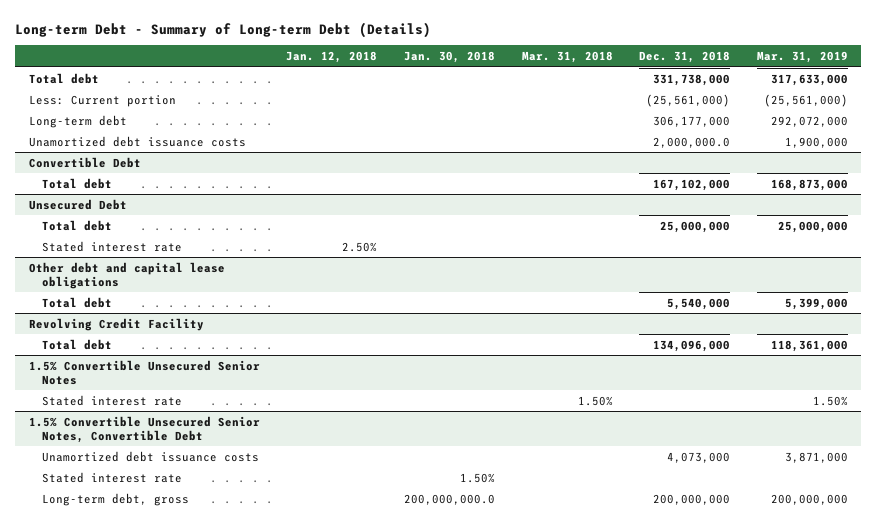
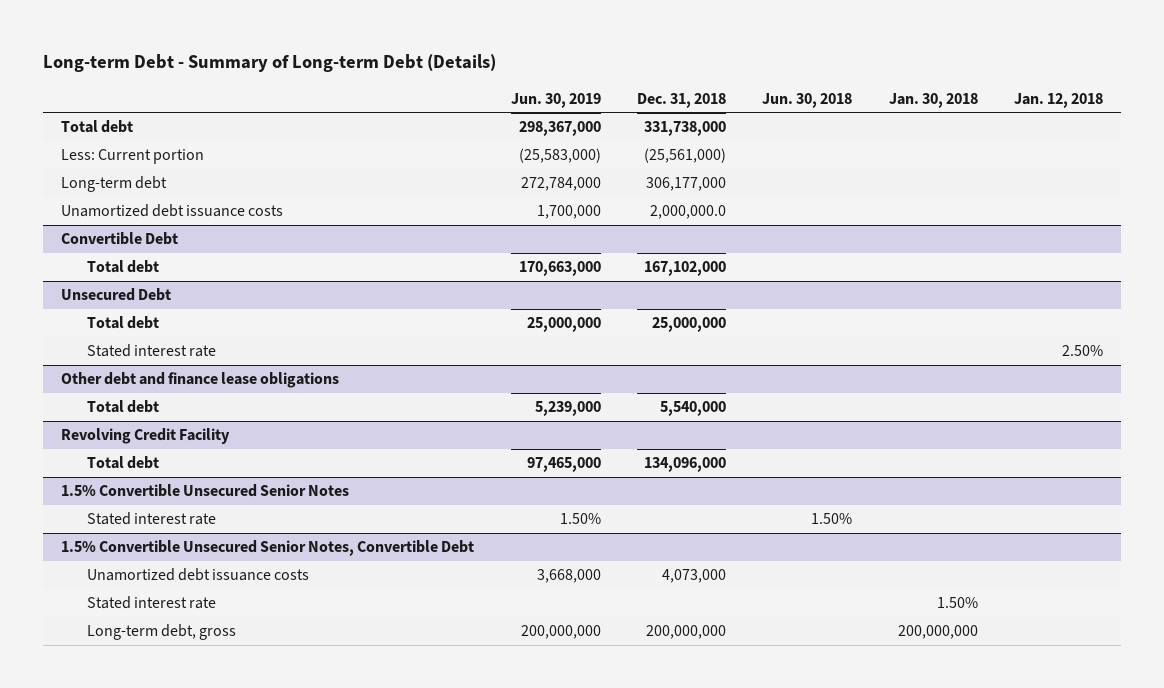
- | Jan. 12, 2018 | Jan. 30, 2018 | Mar. 31, 2018 | Dec. 31, 2018 | Mar. 31, 2019
+ | Jun. 30, 2019 | Dec. 31, 2018 | Jun. 30, 2018 | Jan. 30, 2018 | Jan. 12, 2018
- Other debt and capital lease obligations
+ Other debt and finance lease obligations
@ 1.5% Convertible Unsecured Senior Notes, Convertible Debt
- Long-term debt, gross | | 200,000,000.0 | | 200,000,000 | 200,000,000
+ Long-term debt, gross | 200,000,000 | 200,000,000 | | 200,000,000 |

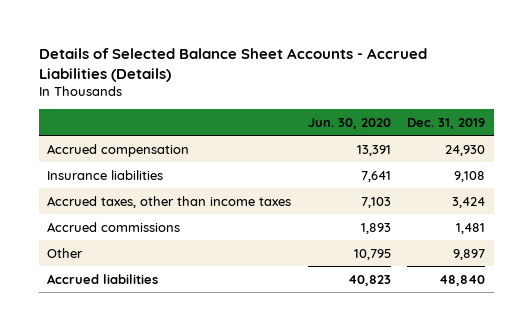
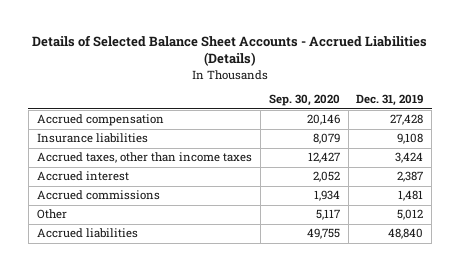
- | Jun. 30, 2020 | Dec. 31, 2019
+ | Sep. 30, 2020 | Dec. 31, 2019
- Accrued compensation | 13,391 | 24,930
+ Accrued compensation | 20,146 | 27,428
+ Accrued interest | 2,052 | 2,387
- Other | 10,795 | 9,897
+ Other | 5,117 | 5,012

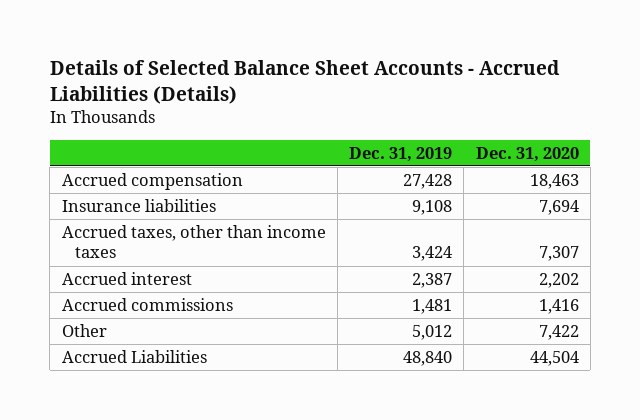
- | Sep. 30, 2020 | Dec. 31, 2019
+ | Dec. 31, 2019 | Dec. 31, 2020
- Accrued liabilities | 49,755 | 48,840
+ Accrued Liabilities | 48,840 | 44,504

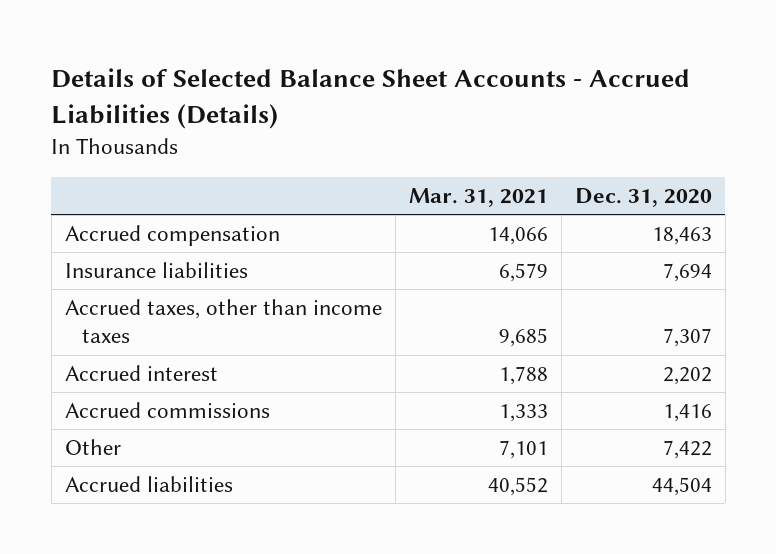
- | Dec. 31, 2019 | Dec. 31, 2020
+ | Mar. 31, 2021 | Dec. 31, 2020
- Accrued Liabilities | 48,840 | 44,504
+ Accrued liabilities | 40,552 | 44,504

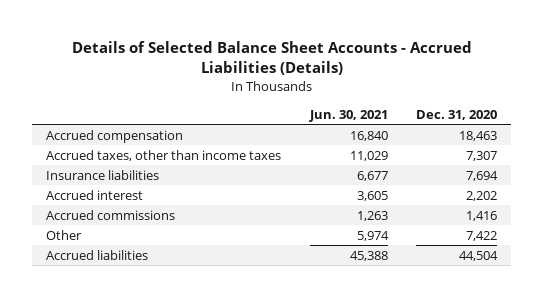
- | Mar. 31, 2021 | Dec. 31, 2020
+ | Jun. 30, 2021 | Dec. 31, 2020
moved down: Insurance liabilities | 6,677 | 7,694

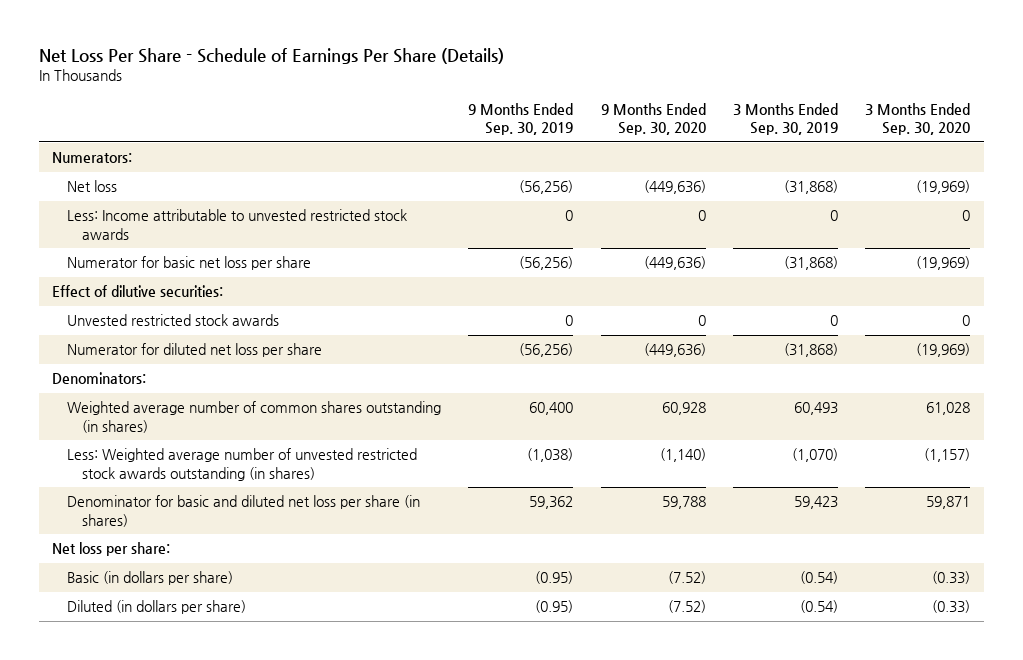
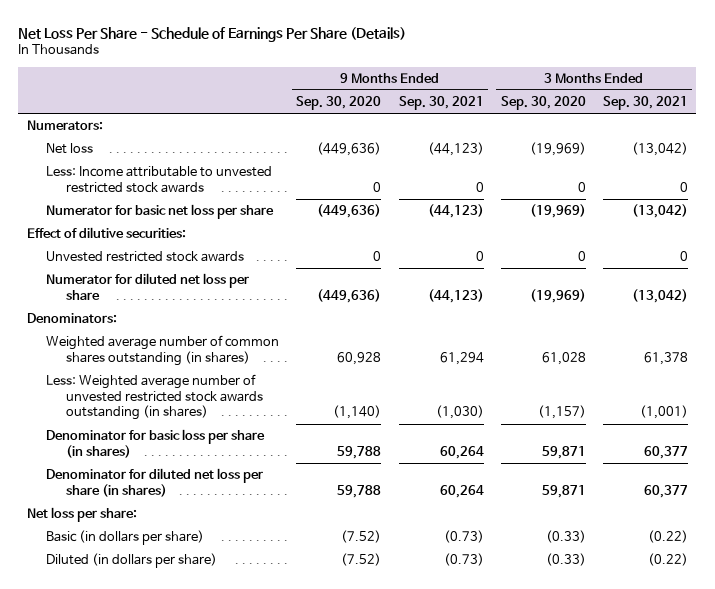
- | 9 Months Ended Sep. 30, 2019 | 9 Months Ended Sep. 30, 2020 | 3 Months Ended Sep. 30, 2019 | 3 Months Ended Sep. 30, 2020
+ | 9 Months Ended Sep. 30, 2020 | 9 Months Ended Sep. 30, 2021 | 3 Months Ended Sep. 30, 2020 | 3 Months Ended Sep. 30, 2021
- Denominator for basic and diluted net loss per share (in shares) | 59,362 | 59,788 | 59,423 | 59,871
+ Denominator for basic loss per share (in shares) | 59,788 | 60,264 | 59,871 | 60,377
+ Denominator for diluted net loss per share (in shares) | 59,788 | 60,264 | 59,871 | 60,377

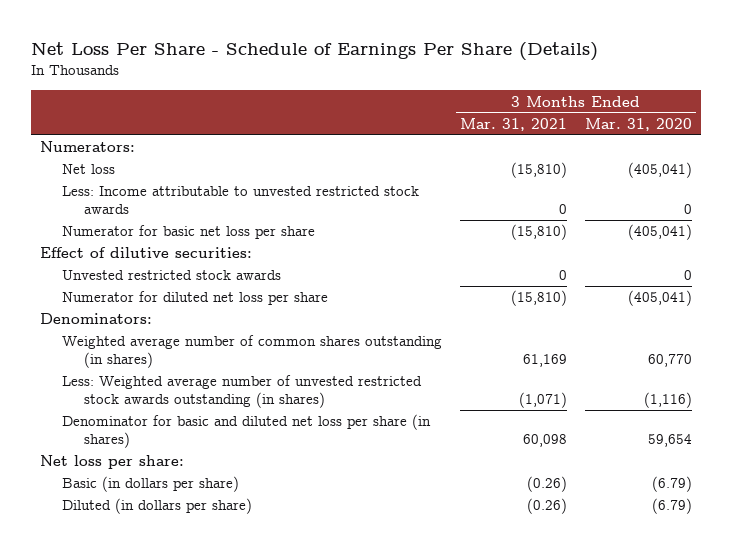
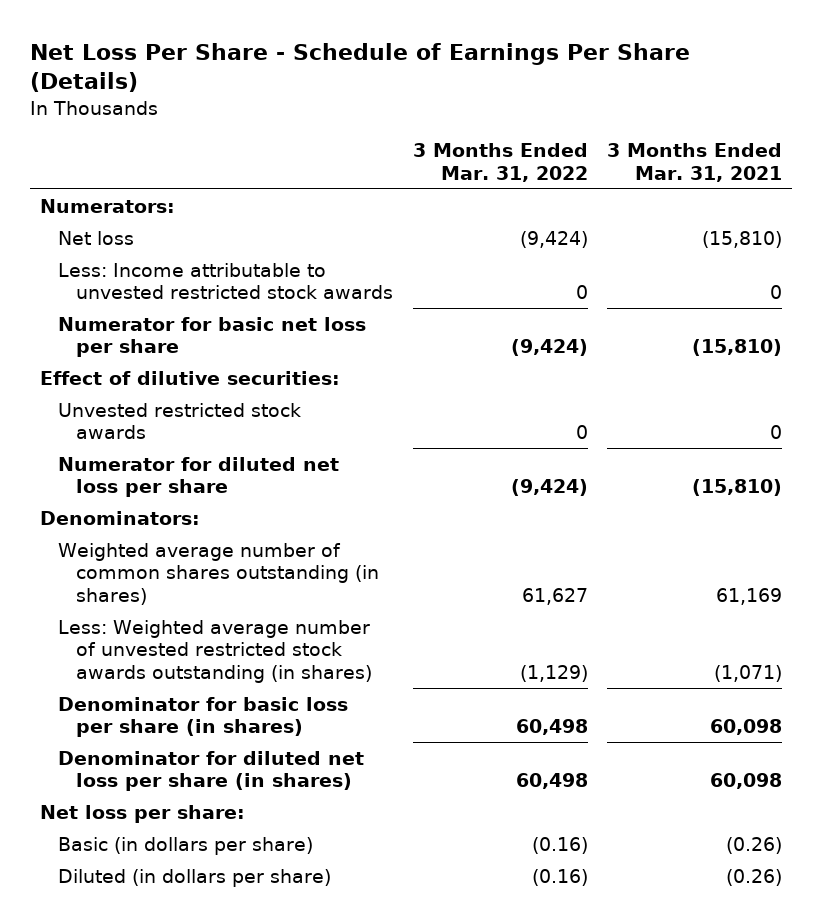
- | 3 Months Ended Mar. 31, 2021 | 3 Months Ended Mar. 31, 2020
+ | 3 Months Ended Mar. 31, 2022 | 3 Months Ended Mar. 31, 2021
- Denominator for basic and diluted net loss per share (in shares) | 60,098 | 59,654
+ Denominator for basic loss per share (in shares) | 60,498 | 60,098
+ Denominator for diluted net loss per share (in shares) | 60,498 | 60,098

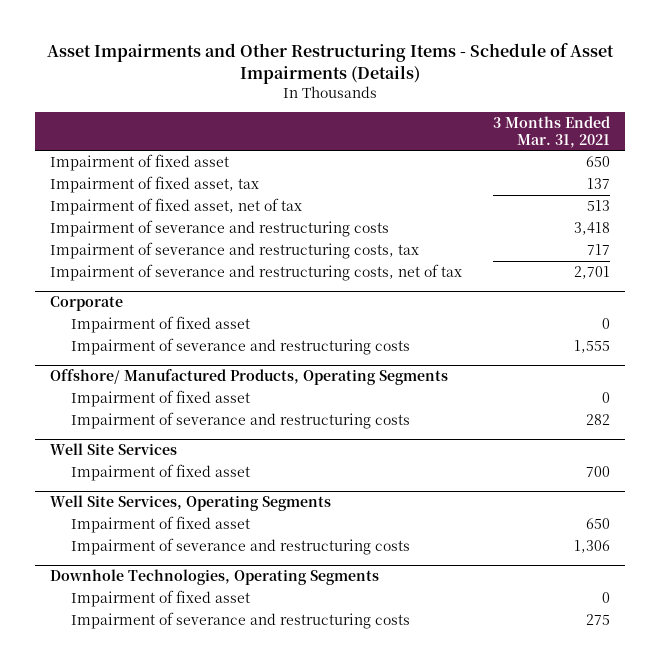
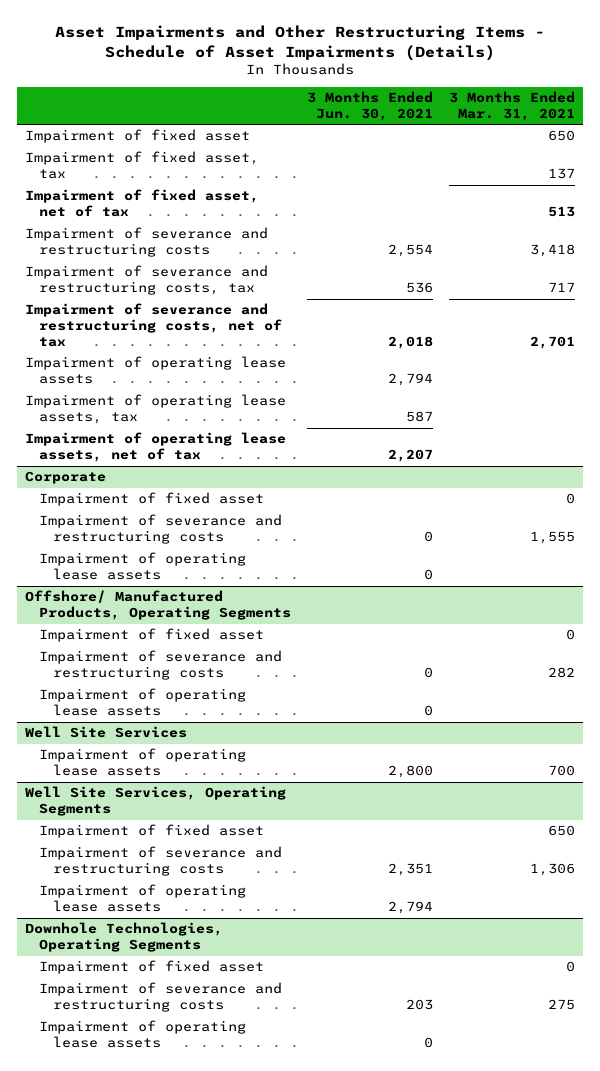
- | 3 Months Ended Mar. 31, 2021
+ | 3 Months Ended Jun. 30, 2021 | 3 Months Ended Mar. 31, 2021
+ Impairment of operating lease assets | 2,794 |
+ Impairment of operating lease assets, tax | 587 |
+ Impairment of operating lease assets, net of tax | 2,207 |
@ Corporate
+ Impairment of operating lease assets | 0 |
@ Offshore/ Manufactured Products, Operating Segments
+ Impairment of operating lease assets | 0 |
@ Well Site Services
- Impairment of fixed asset | 700
+ Impairment of operating lease assets | 2,800 | 700
@ Well Site Services, Operating Segments
+ Impairment of operating lease assets | 2,794 |
@ Downhole Technologies, Operating Segments
+ Impairment of operating lease assets | 0 |

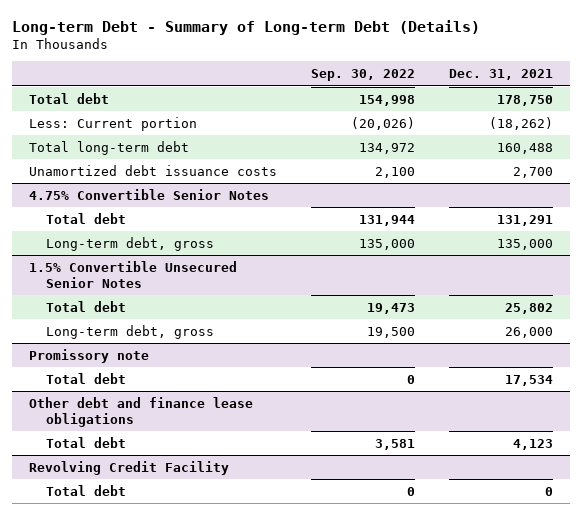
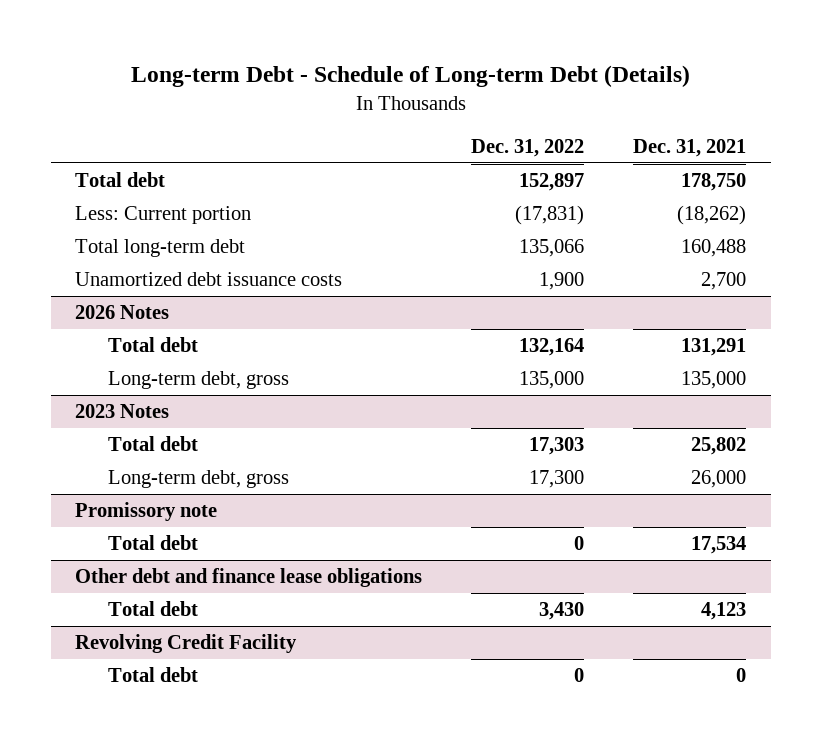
- Long-term Debt - Summary of Long-term Debt (Details)
+ Long-term Debt - Schedule of Long-term Debt (Details)
- | Sep. 30, 2022 | Dec. 31, 2021
+ | Dec. 31, 2022 | Dec. 31, 2021
- 4.75% Convertible Senior Notes
+ 2026 Notes
- 1.5% Convertible Unsecured Senior Notes
+ 2023 Notes

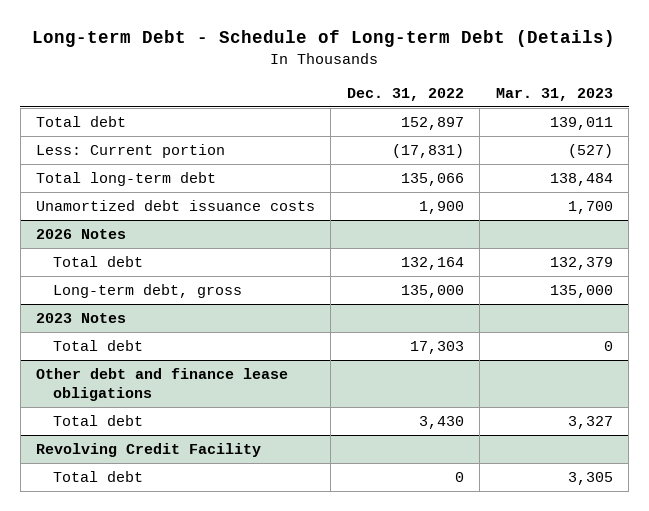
- | Dec. 31, 2022 | Dec. 31, 2021
+ | Dec. 31, 2022 | Mar. 31, 2023
@ 2023 Notes
- Long-term debt, gross | 17,300 | 26,000
- Promissory note
- Total debt | 0 | 17,534

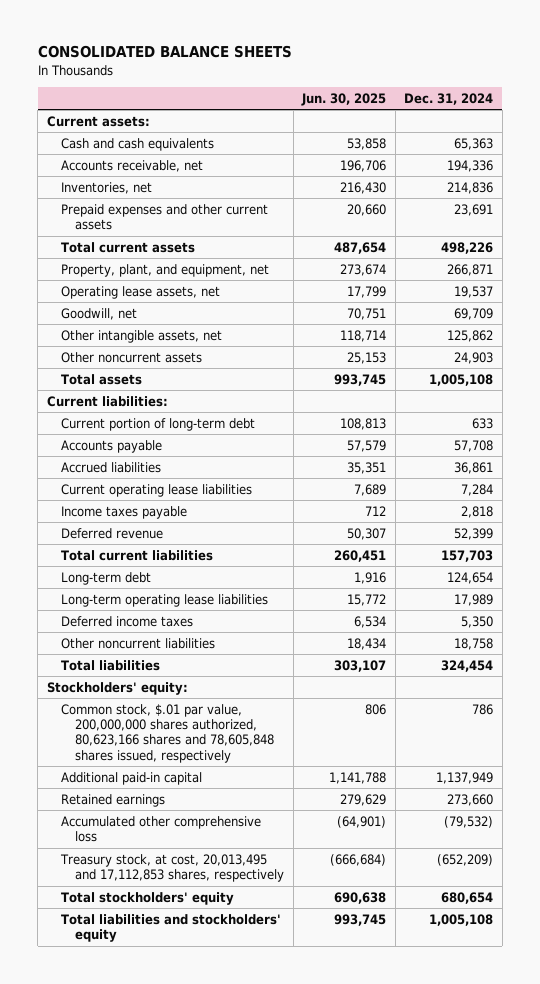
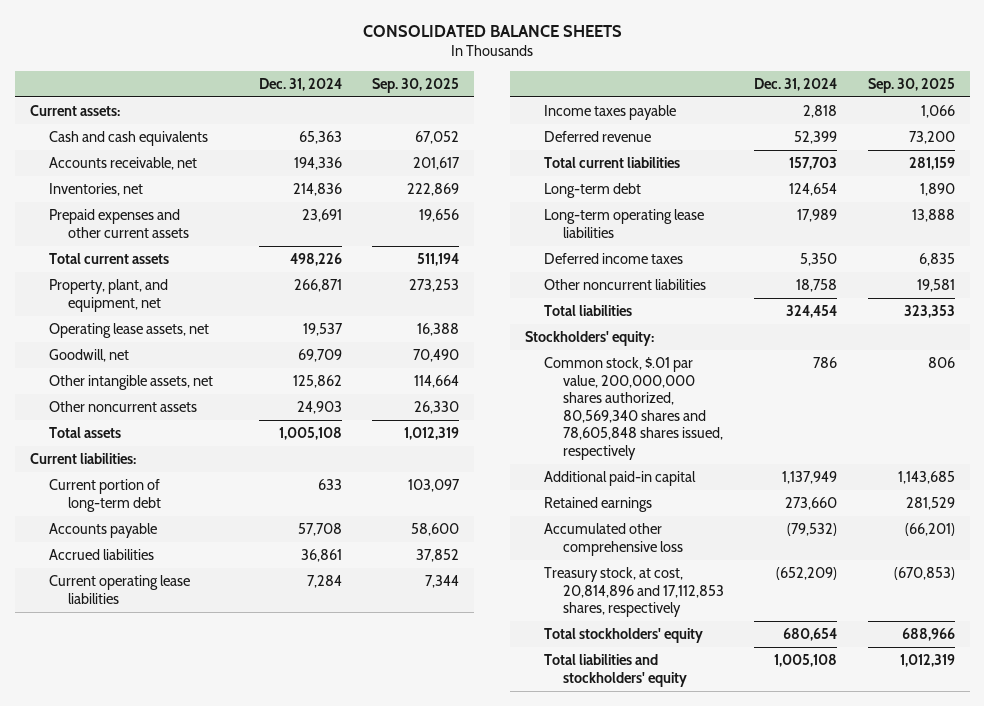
- | Jun. 30, 2025 | Dec. 31, 2024
+ | Dec. 31, 2024 | Sep. 30, 2025
- Common stock, $.01 par value, 200,000,000 shares authorized, 80,623,166 shares and 78,605,848 shares issued, respectively | 806 | 786
+ Common stock, $.01 par value, 200,000,000 shares authorized, 80,569,340 shares and 78,605,848 shares issued, respectively | 786 | 806
- Treasury stock, at cost, 20,013,495 and 17,112,853 shares, respectively | (666,684) | (652,209)
+ Treasury stock, at cost, 20,814,896 and 17,112,853 shares, respectively | (652,209) | (670,853)

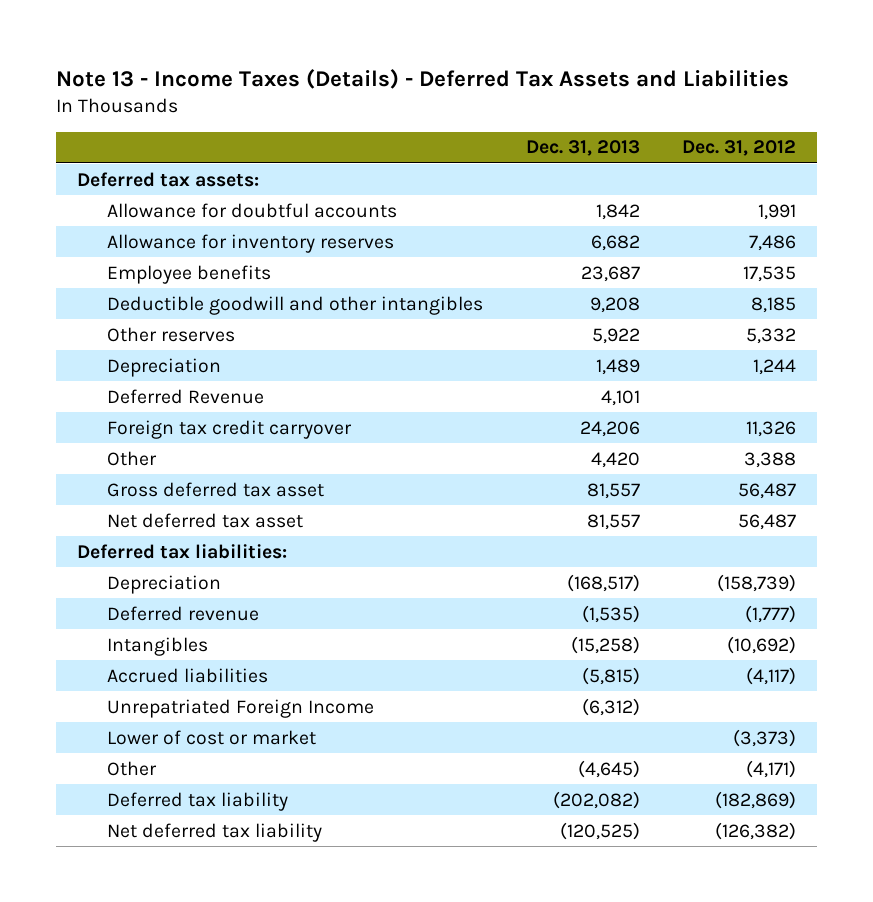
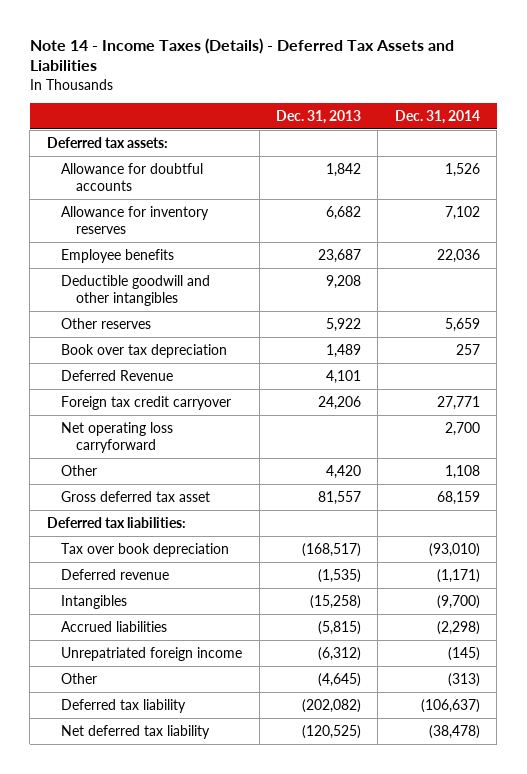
- Note 13 - Income Taxes (Details) - Deferred Tax Assets and Liabilities
+ Note 14 - Income Taxes (Details) - Deferred Tax Assets and Liabilities
- | Dec. 31, 2013 | Dec. 31, 2012
+ | Dec. 31, 2013 | Dec. 31, 2014
- Depreciation | 1,489 | 1,244
+ Book over tax depreciation | 1,489 | 257
+ Net operating loss carryforward | | 2,700
- Net deferred tax asset | 81,557 | 56,487
- Depreciation | (168,517) | (158,739)
+ Tax over book depreciation | (168,517) | (93,010)
- Unrepatriated Foreign Income | (6,312) |
- Lower of cost or market | | (3,373)
+ Unrepatriated foreign income | (6,312) | (145)

